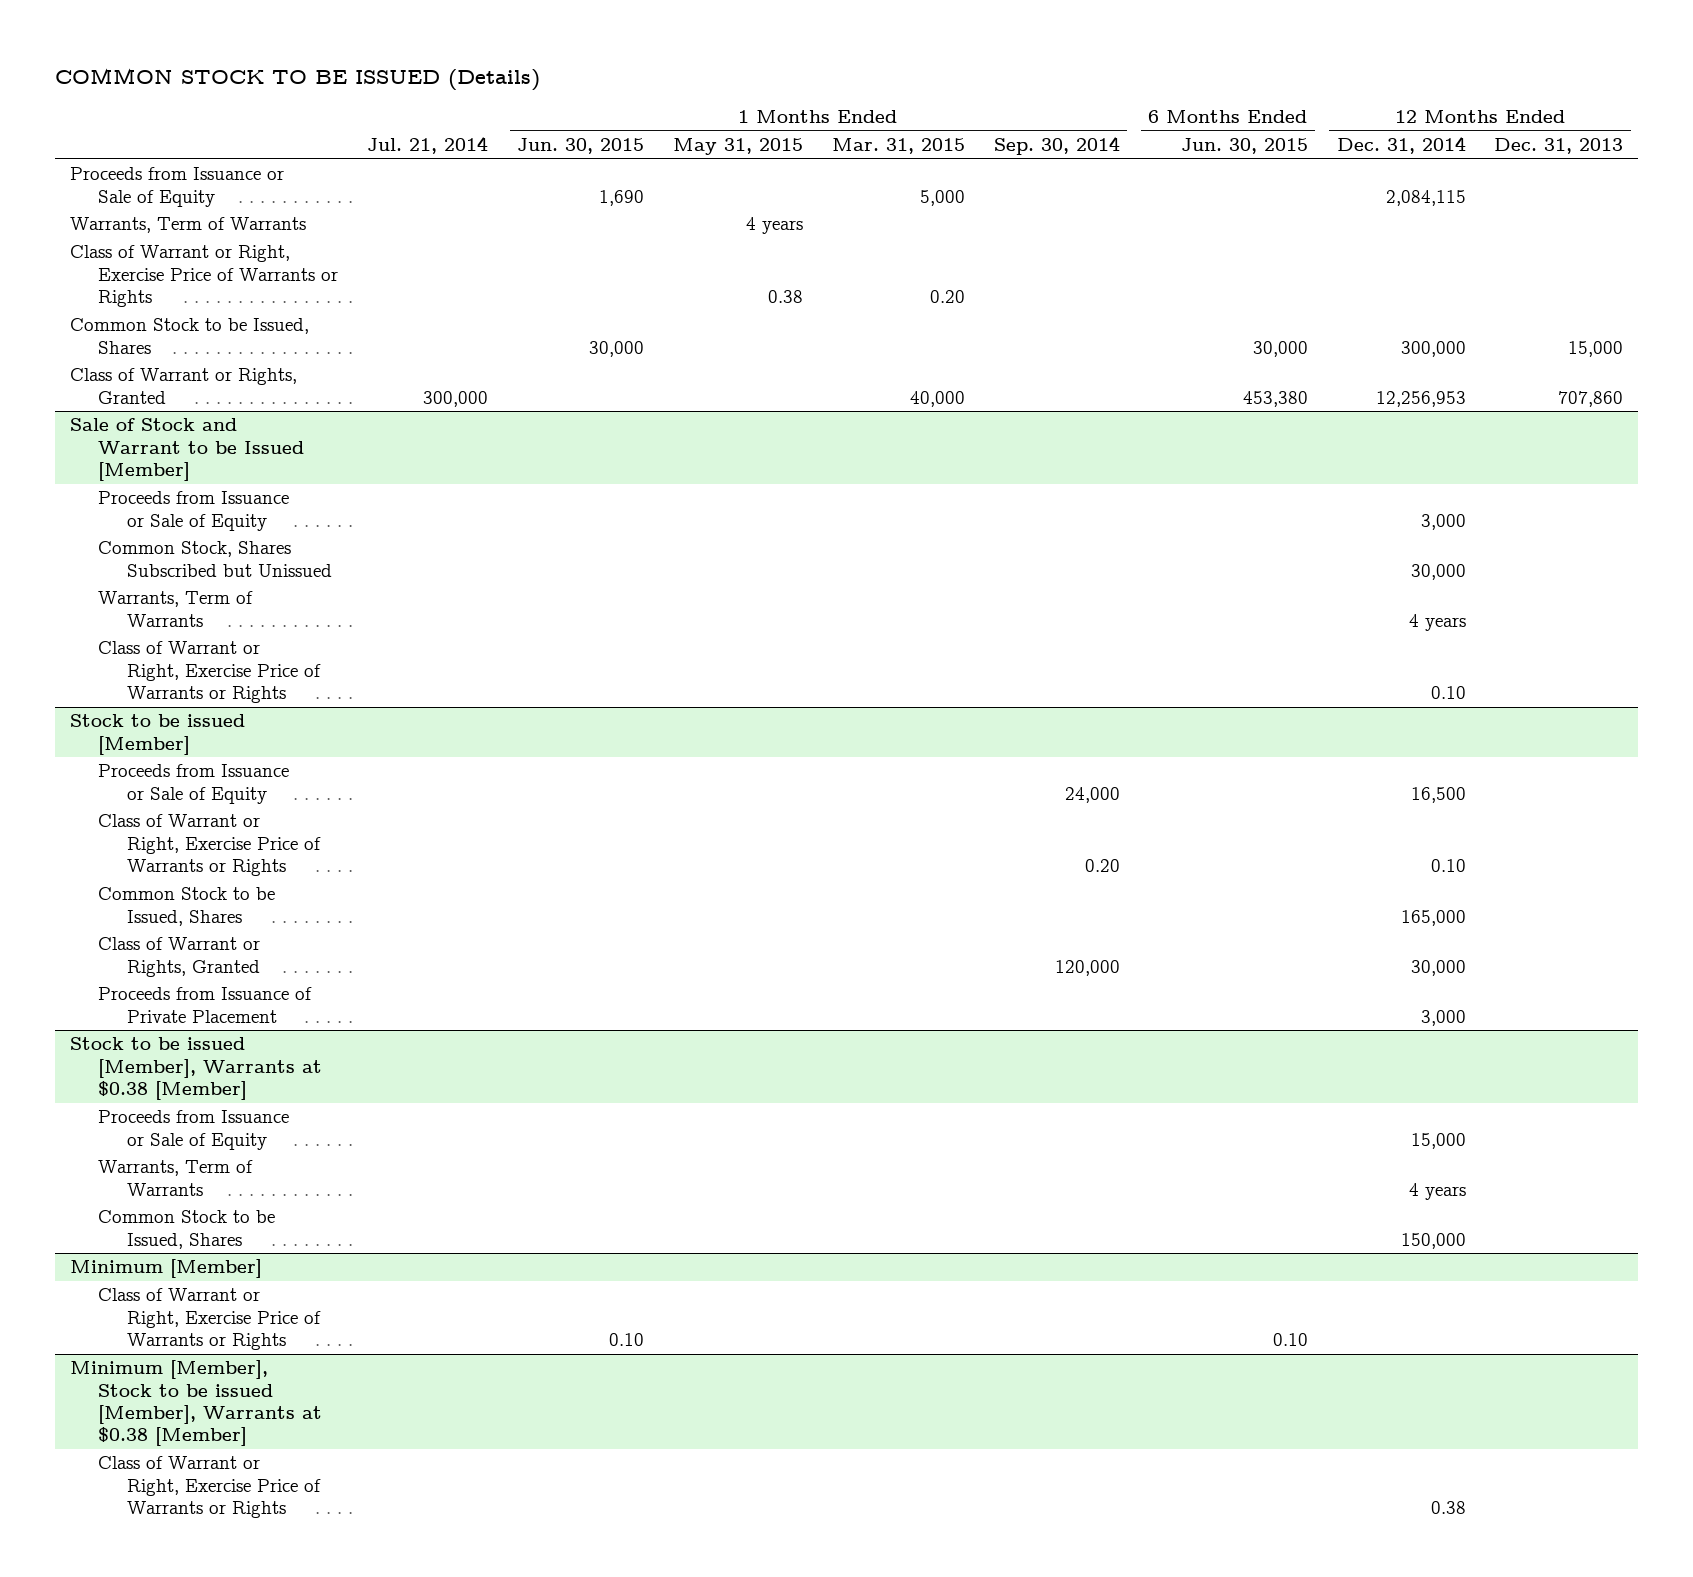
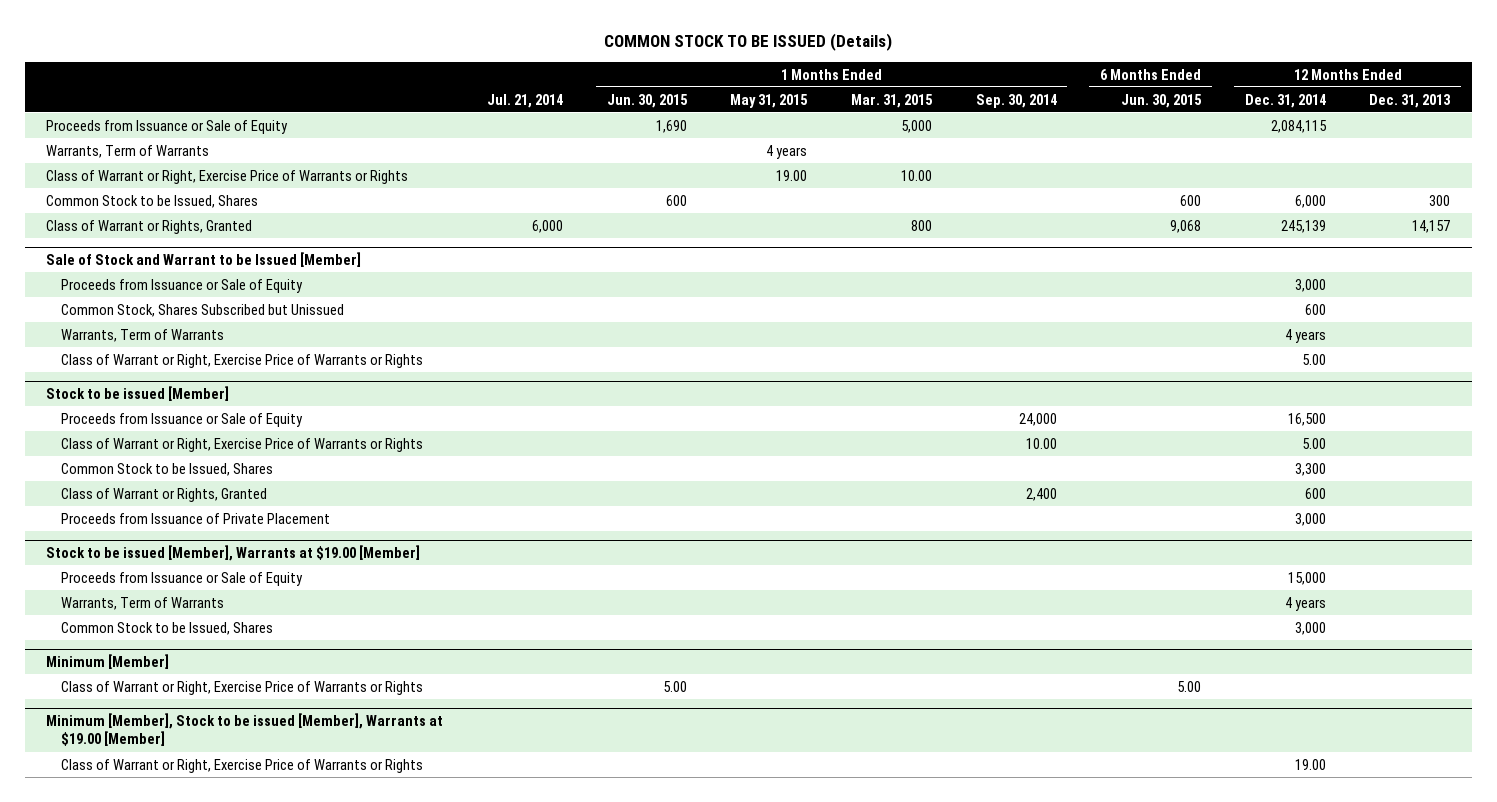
- Class of Warrant or Right, Exercise Price of Warrants or Rights | | | 0.38 | 0.20 | | | |
- Common Stock to be Issued, Shares | | 30,000 | | | | 30,000 | 300,000 | 15,000
- Class of Warrant or Rights, Granted | 300,000 | | | 40,000 | | 453,380 | 12,256,953 | 707,860
+ Class of Warrant or Right, Exercise Price of Warrants or Rights | | | 19.00 | 10.00 | | | |
+ Common Stock to be Issued, Shares | | 600 | | | | 600 | 6,000 | 300
+ Class of Warrant or Rights, Granted | 6,000 | | | 800 | | 9,068 | 245,139 | 14,157
@ Sale of Stock and Warrant to be Issued [Member]
- Common Stock, Shares Subscribed but Unissued | | | | | | | 30,000 |
+ Common Stock, Shares Subscribed but Unissued | | | | | | | 600 |
- Class of Warrant or Right, Exercise Price of Warrants or Rights | | | | | | | 0.10 |
+ Class of Warrant or Right, Exercise Price of Warrants or Rights | | | | | | | 5.00 |
@ Stock to be issued [Member]
- Class of Warrant or Right, Exercise Price of Warrants or Rights | | | | | 0.20 | | 0.10 |
- Common Stock to be Issued, Shares | | | | | | | 165,000 |
- Class of Warrant or Rights, Granted | | | | | 120,000 | | 30,000 |
+ Class of Warrant or Right, Exercise Price of Warrants or Rights | | | | | 10.00 | | 5.00 |
+ Common Stock to be Issued, Shares | | | | | | | 3,300 |
+ Class of Warrant or Rights, Granted | | | | | 2,400 | | 600 |
- Stock to be issued [Member], Warrants at $0.38 [Member]
+ Stock to be issued [Member], Warrants at $19.00 [Member]
- Common Stock to be Issued, Shares | | | | | | | 150,000 |
+ Common Stock to be Issued, Shares | | | | | | | 3,000 |
@ Minimum [Member]
- Class of Warrant or Right, Exercise Price of Warrants or Rights | | 0.10 | | | | 0.10 | |
- Minimum [Member], Stock to be issued [Member], Warrants at $0.38 [Member]
- Class of Warrant or Right, Exercise Price of Warrants or Rights | | | | | | | 0.38 |
@ Minimum [Member]
+ Class of Warrant or Right, Exercise Price of Warrants or Rights | | 5.00 | | | | 5.00 | |
+ Minimum [Member], Stock to be issued [Member], Warrants at $19.00 [Member]
+ Class of Warrant or Right, Exercise Price of Warrants or Rights | | | | | | | 19.00 |

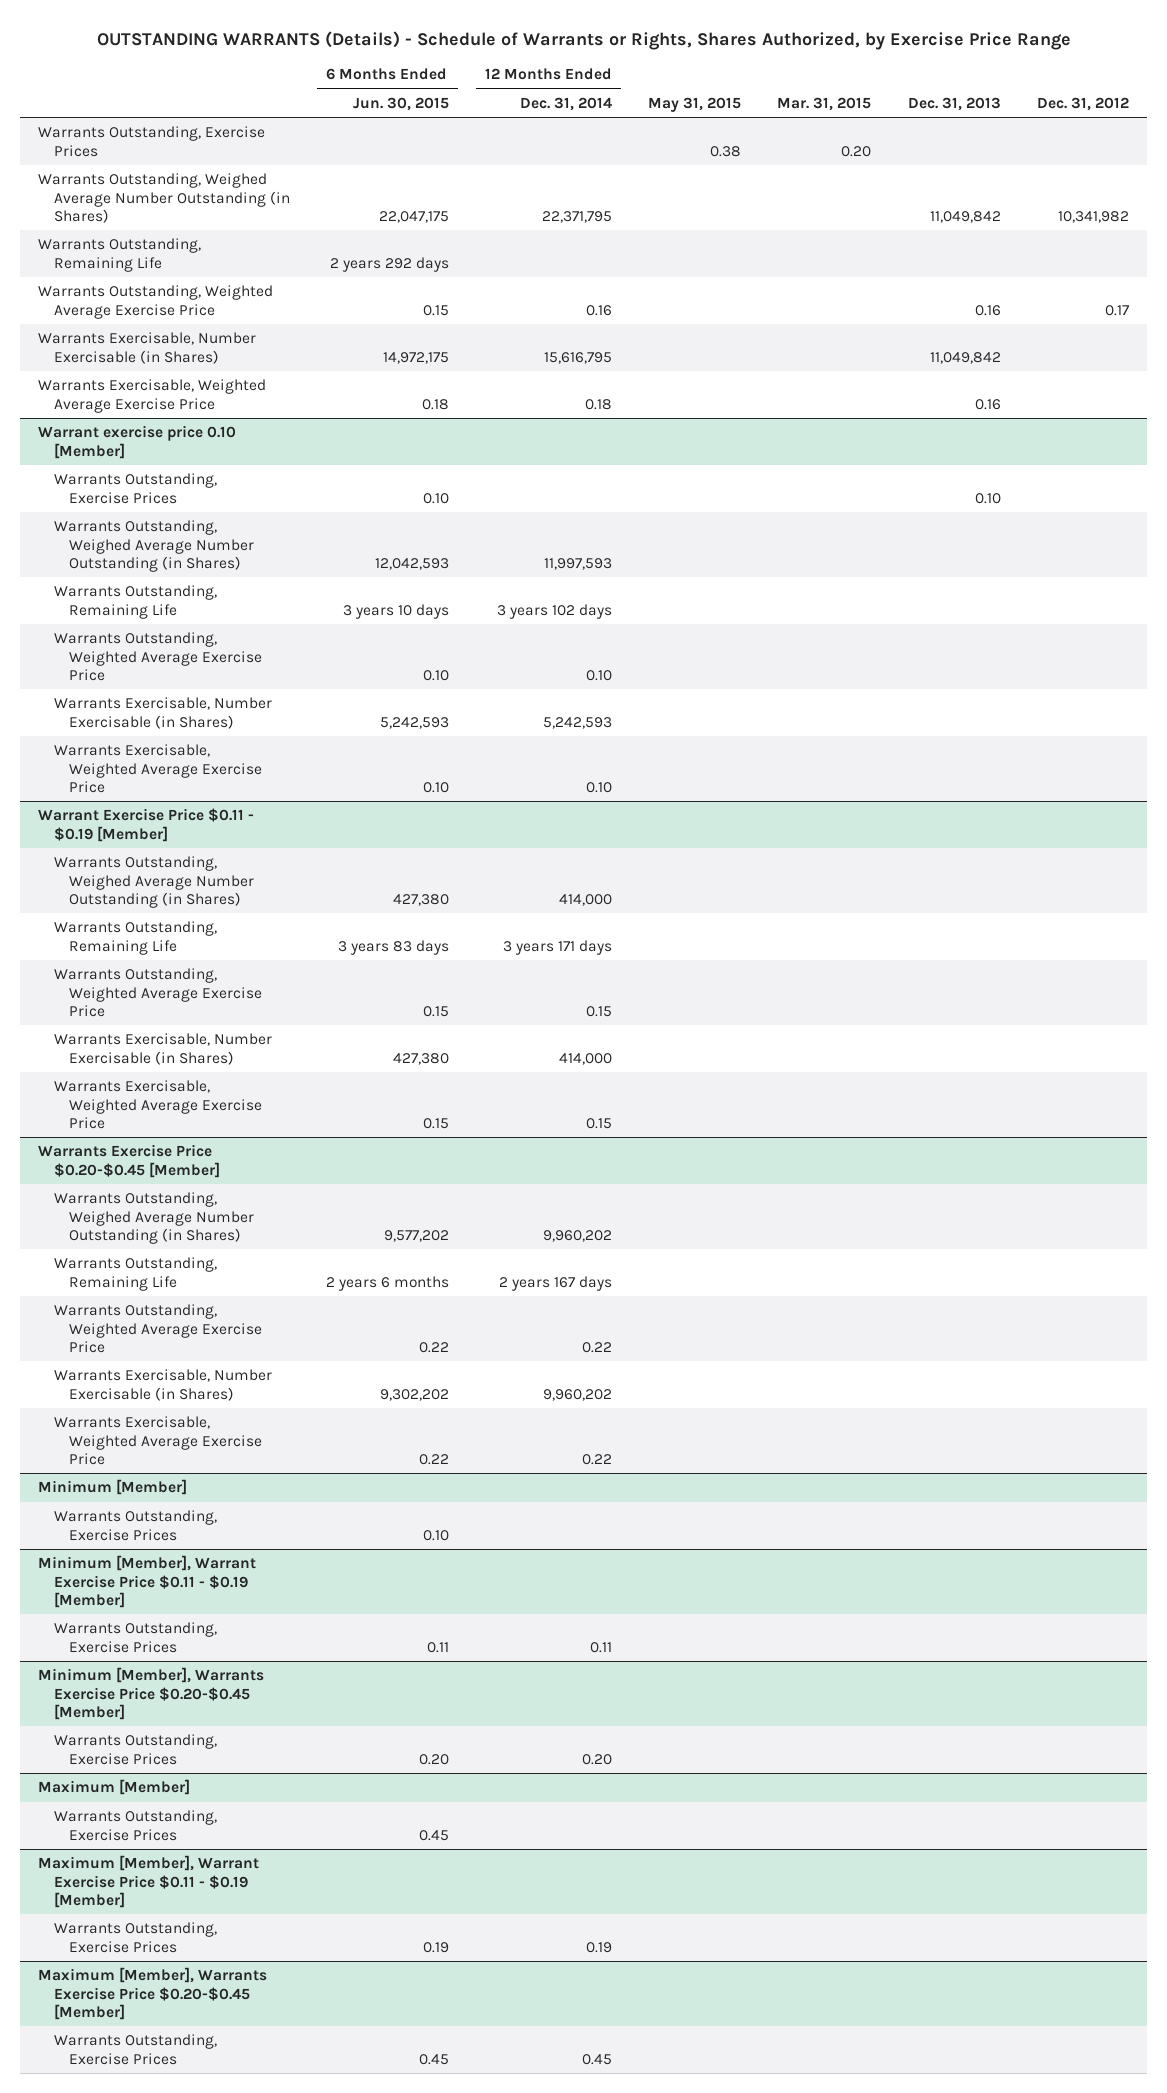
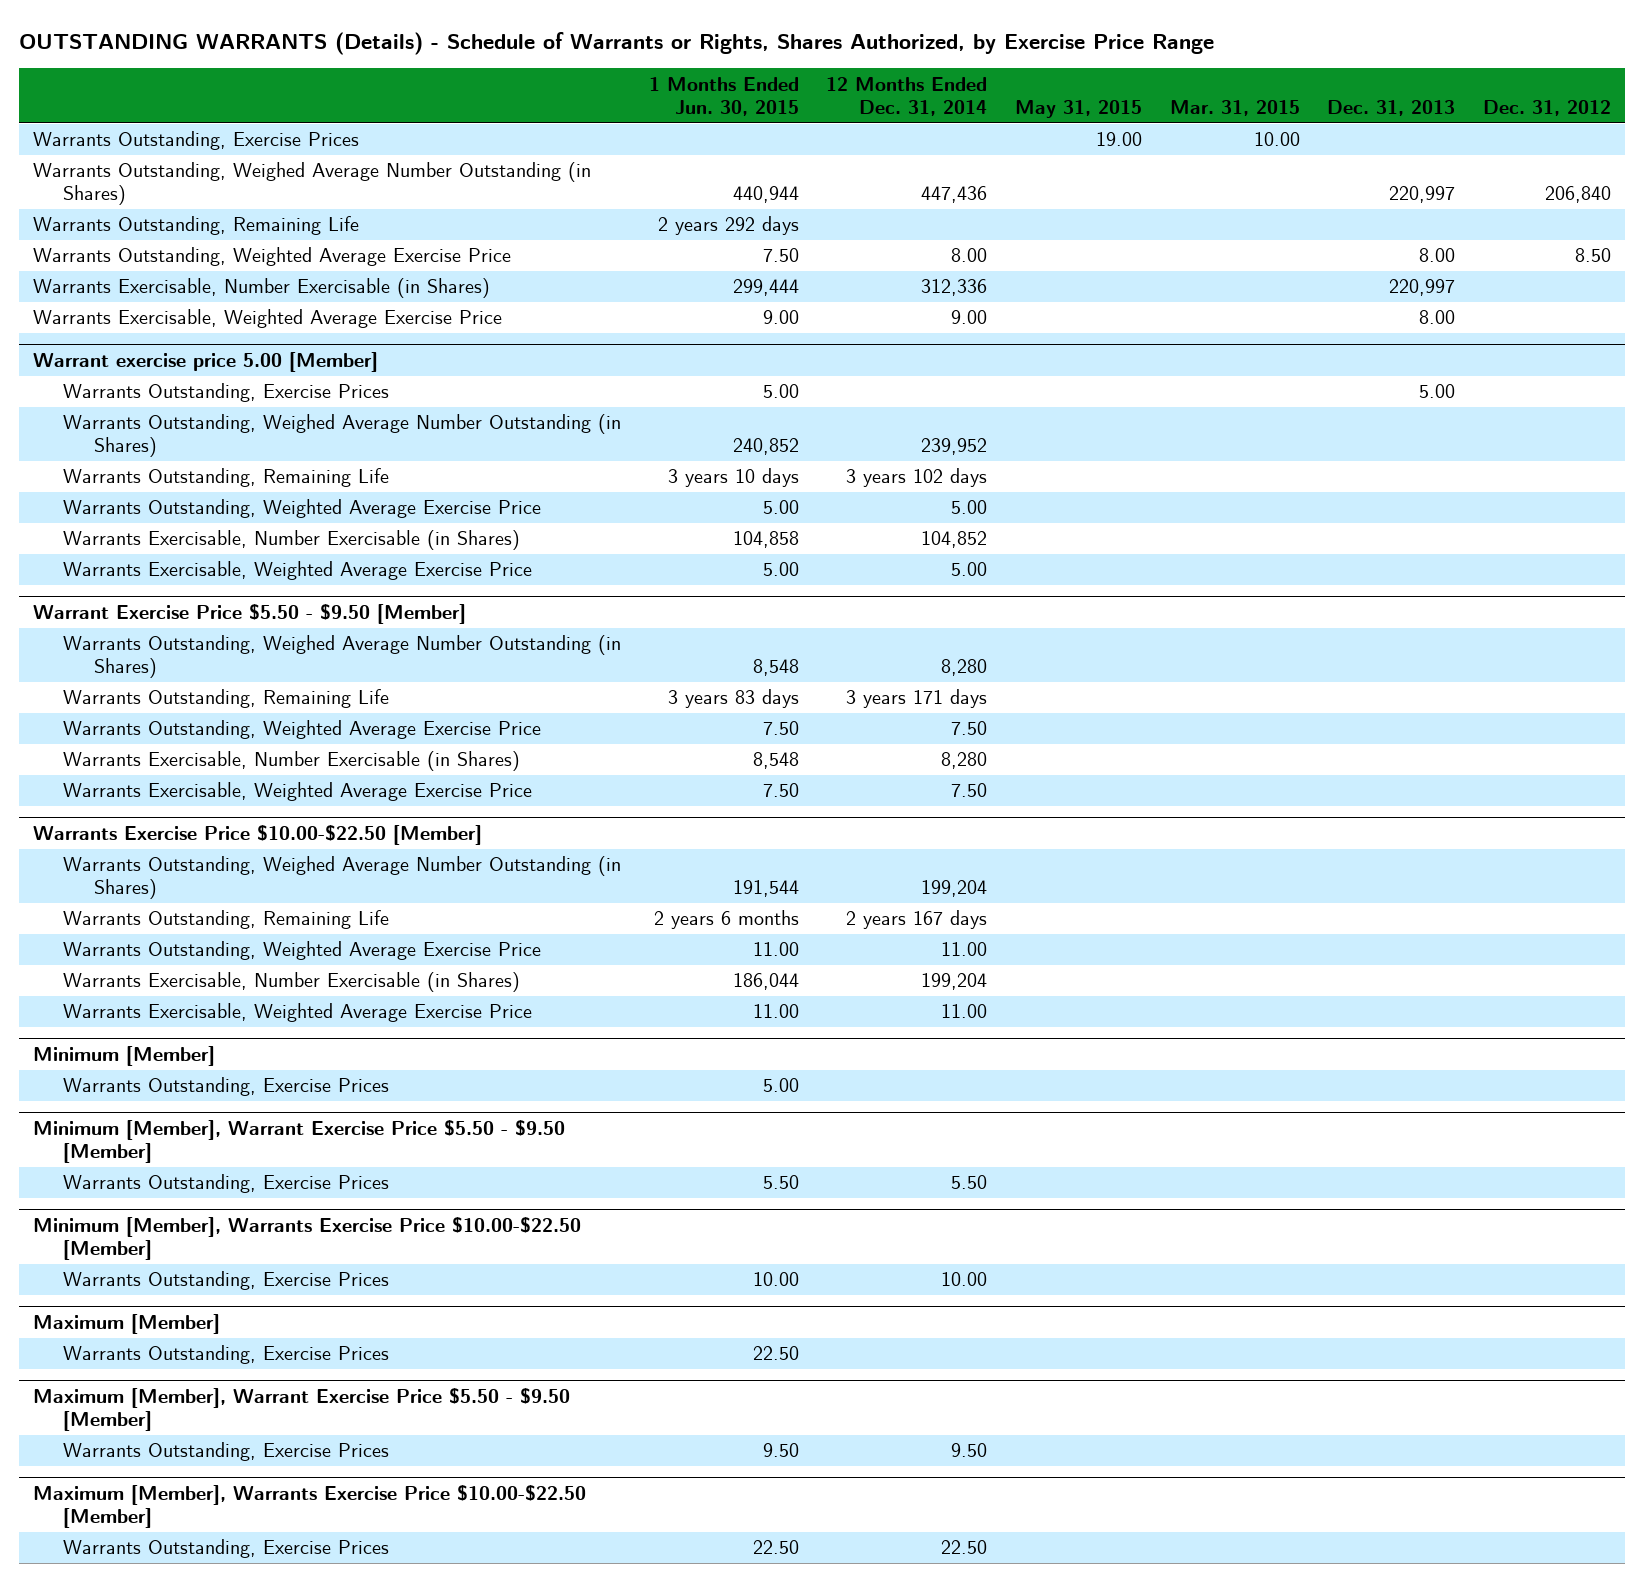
- | 6 Months Ended Jun. 30, 2015 | 12 Months Ended Dec. 31, 2014 | May 31, 2015 | Mar. 31, 2015 | Dec. 31, 2013 | Dec. 31, 2012
+ | 1 Months Ended Jun. 30, 2015 | 12 Months Ended Dec. 31, 2014 | May 31, 2015 | Mar. 31, 2015 | Dec. 31, 2013 | Dec. 31, 2012
- Warrants Outstanding, Exercise Prices | | | 0.38 | 0.20 | |
- Warrants Outstanding, Weighed Average Number Outstanding (in Shares) | 22,047,175 | 22,371,795 | | | 11,049,842 | 10,341,982
+ Warrants Outstanding, Exercise Prices | | | 19.00 | 10.00 | |
+ Warrants Outstanding, Weighed Average Number Outstanding (in Shares) | 440,944 | 447,436 | | | 220,997 | 206,840
- Warrants Outstanding, Weighted Average Exercise Price | 0.15 | 0.16 | | | 0.16 | 0.17
- Warrants Exercisable, Number Exercisable (in Shares) | 14,972,175 | 15,616,795 | | | 11,049,842 |
- Warrants Exercisable, Weighted Average Exercise Price | 0.18 | 0.18 | | | 0.16 |
- Warrant exercise price 0.10 [Member]
- Warrants Outstanding, Exercise Prices | 0.10 | | | | 0.10 |
- Warrants Outstanding, Weighed Average Number Outstanding (in Shares) | 12,042,593 | 11,997,593 | | | |
+ Warrants Outstanding, Weighted Average Exercise Price | 7.50 | 8.00 | | | 8.00 | 8.50
+ Warrants Exercisable, Number Exercisable (in Shares) | 299,444 | 312,336 | | | 220,997 |
+ Warrants Exercisable, Weighted Average Exercise Price | 9.00 | 9.00 | | | 8.00 |
+ Warrant exercise price 5.00 [Member]
+ Warrants Outstanding, Exercise Prices | 5.00 | | | | 5.00 |
+ Warrants Outstanding, Weighed Average Number Outstanding (in Shares) | 240,852 | 239,952 | | | |
- Warrants Outstanding, Weighted Average Exercise Price | 0.10 | 0.10 | | | |
- Warrants Exercisable, Number Exercisable (in Shares) | 5,242,593 | 5,242,593 | | | |
- Warrants Exercisable, Weighted Average Exercise Price | 0.10 | 0.10 | | | |
- Warrant Exercise Price $0.11 - $0.19 [Member]
- Warrants Outstanding, Weighed Average Number Outstanding (in Shares) | 427,380 | 414,000 | | | |
+ Warrants Outstanding, Weighted Average Exercise Price | 5.00 | 5.00 | | | |
+ Warrants Exercisable, Number Exercisable (in Shares) | 104,858 | 104,852 | | | |
+ Warrants Exercisable, Weighted Average Exercise Price | 5.00 | 5.00 | | | |
+ Warrant Exercise Price $5.50 - $9.50 [Member]
+ Warrants Outstanding, Weighed Average Number Outstanding (in Shares) | 8,548 | 8,280 | | | |
- Warrants Outstanding, Weighted Average Exercise Price | 0.15 | 0.15 | | | |
- Warrants Exercisable, Number Exercisable (in Shares) | 427,380 | 414,000 | | | |
- Warrants Exercisable, Weighted Average Exercise Price | 0.15 | 0.15 | | | |
- Warrants Exercise Price $0.20-$0.45 [Member]
- Warrants Outstanding, Weighed Average Number Outstanding (in Shares) | 9,577,202 | 9,960,202 | | | |
+ Warrants Outstanding, Weighted Average Exercise Price | 7.50 | 7.50 | | | |
+ Warrants Exercisable, Number Exercisable (in Shares) | 8,548 | 8,280 | | | |
+ Warrants Exercisable, Weighted Average Exercise Price | 7.50 | 7.50 | | | |
+ Warrants Exercise Price $10.00-$22.50 [Member]
+ Warrants Outstanding, Weighed Average Number Outstanding (in Shares) | 191,544 | 199,204 | | | |
- Warrants Outstanding, Weighted Average Exercise Price | 0.22 | 0.22 | | | |
- Warrants Exercisable, Number Exercisable (in Shares) | 9,302,202 | 9,960,202 | | | |
- Warrants Exercisable, Weighted Average Exercise Price | 0.22 | 0.22 | | | |
+ Warrants Outstanding, Weighted Average Exercise Price | 11.00 | 11.00 | | | |
+ Warrants Exercisable, Number Exercisable (in Shares) | 186,044 | 199,204 | | | |
+ Warrants Exercisable, Weighted Average Exercise Price | 11.00 | 11.00 | | | |
- Minimum [Member], Warrant Exercise Price $0.11 - $0.19 [Member]
- Warrants Outstanding, Exercise Prices | 0.11 | 0.11 | | | |
- Minimum [Member], Warrants Exercise Price $0.20-$0.45 [Member]
- Warrants Outstanding, Exercise Prices | 0.20 | 0.20 | | | |
+ Minimum [Member], Warrant Exercise Price $5.50 - $9.50 [Member]
+ Warrants Outstanding, Exercise Prices | 5.50 | 5.50 | | | |
+ Minimum [Member], Warrants Exercise Price $10.00-$22.50 [Member]
+ Warrants Outstanding, Exercise Prices | 10.00 | 10.00 | | | |
- Maximum [Member], Warrant Exercise Price $0.11 - $0.19 [Member]
- Warrants Outstanding, Exercise Prices | 0.19 | 0.19 | | | |
- Maximum [Member], Warrants Exercise Price $0.20-$0.45 [Member]
- Warrants Outstanding, Exercise Prices | 0.45 | 0.45 | | | |
+ Maximum [Member], Warrant Exercise Price $5.50 - $9.50 [Member]
+ Warrants Outstanding, Exercise Prices | 9.50 | 9.50 | | | |
+ Maximum [Member], Warrants Exercise Price $10.00-$22.50 [Member]
+ Warrants Outstanding, Exercise Prices | 22.50 | 22.50 | | | |

